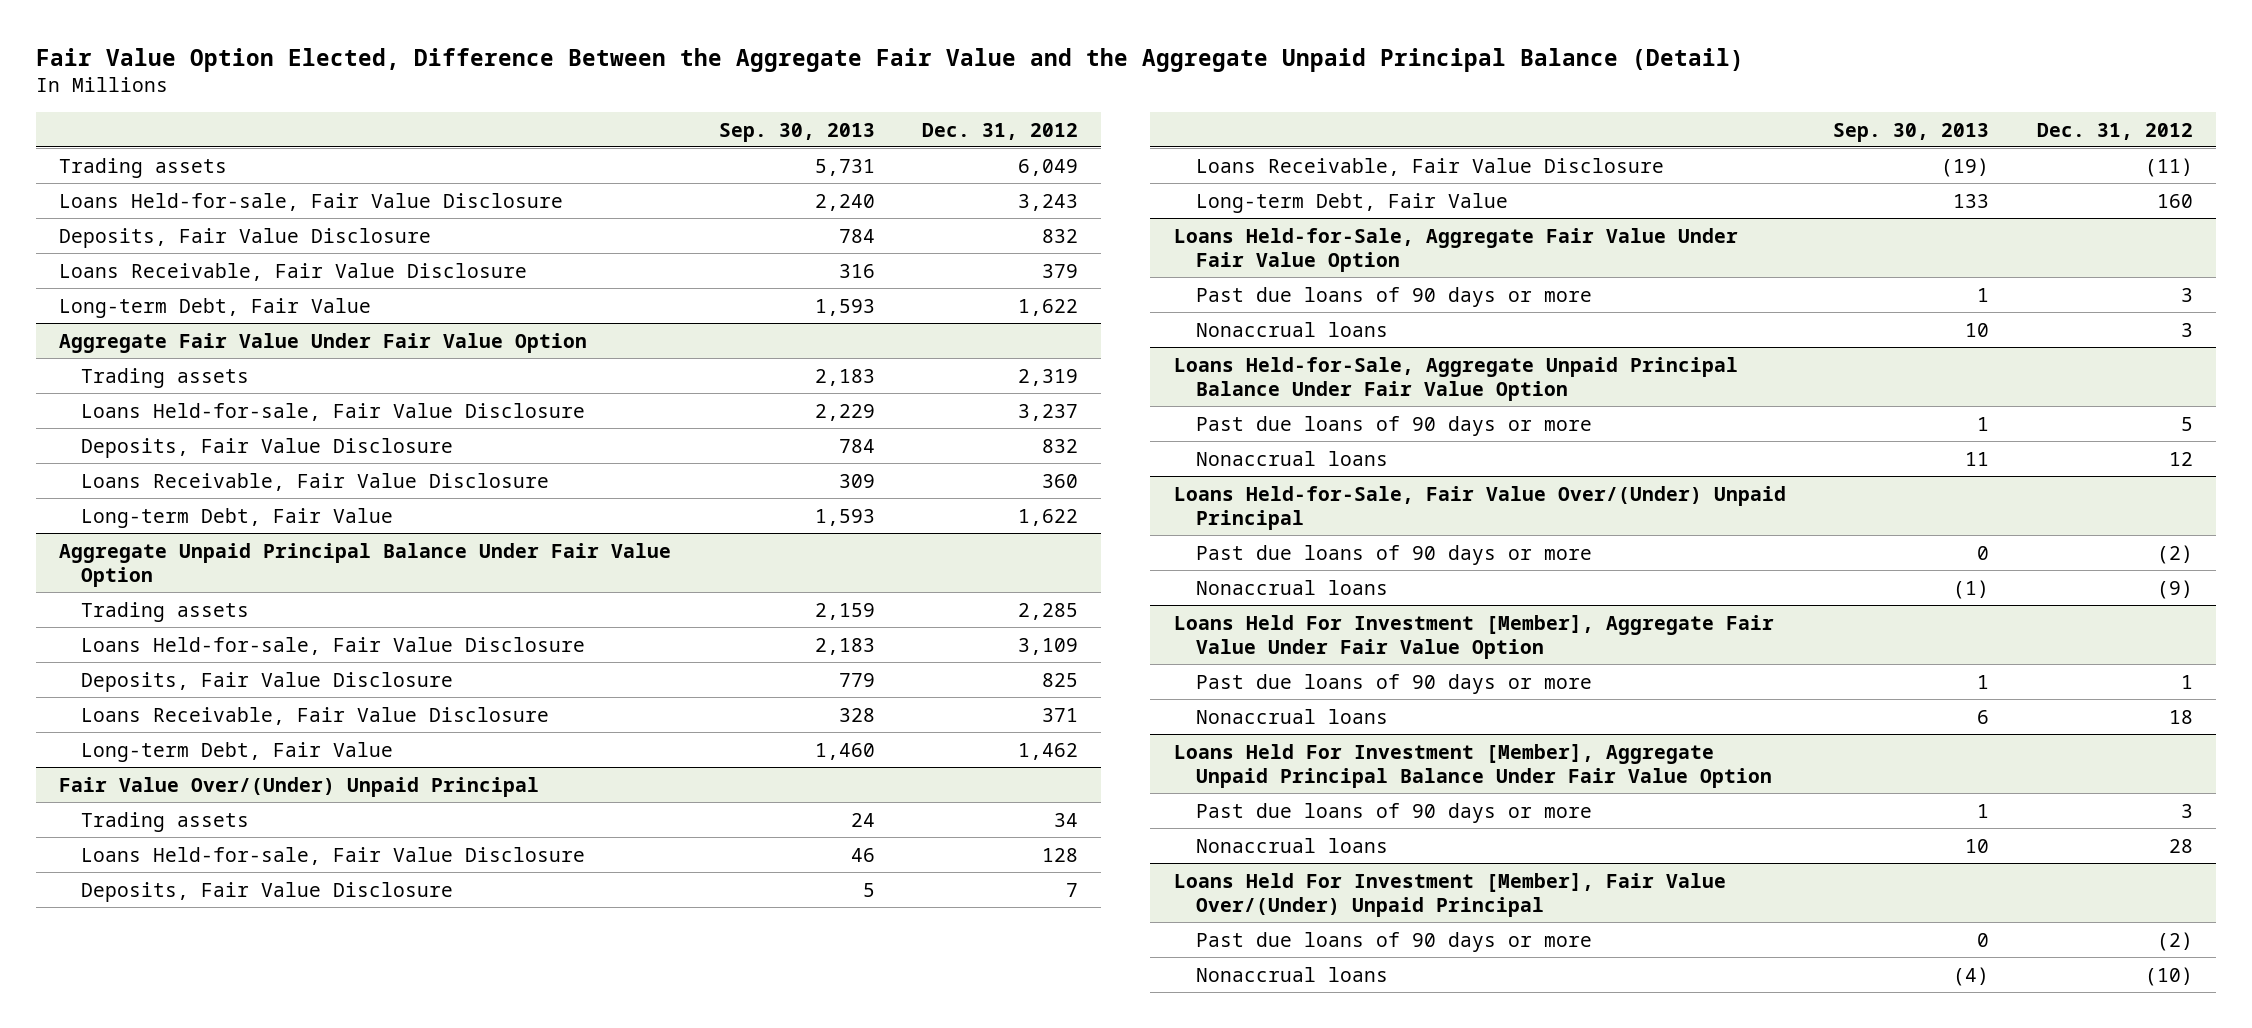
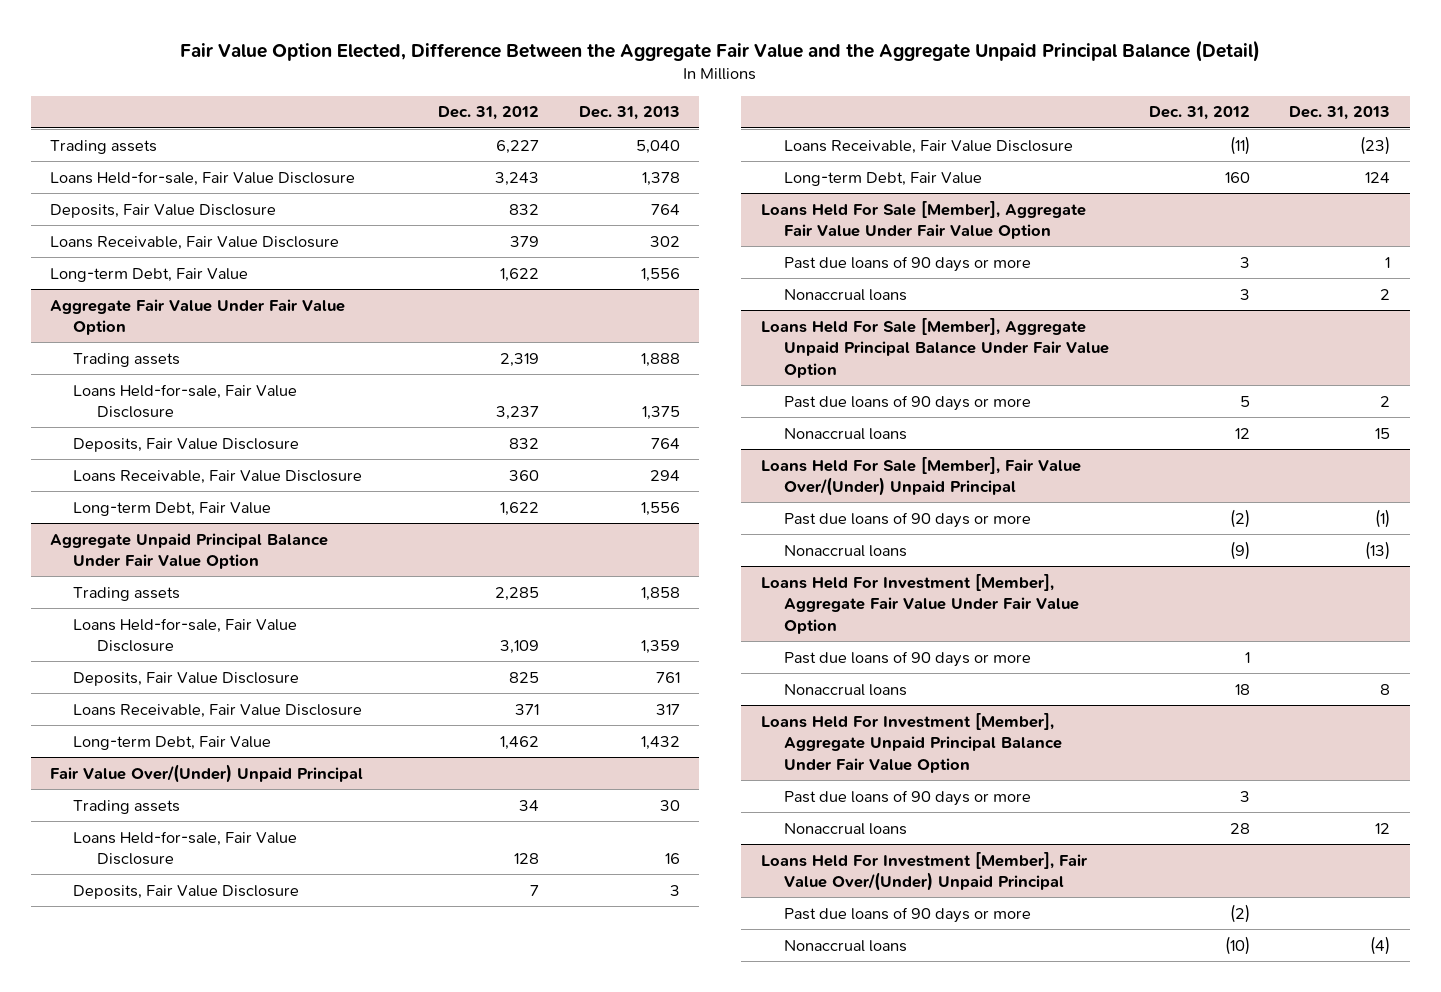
- | Sep. 30, 2013 | Dec. 31, 2012
+ | Dec. 31, 2012 | Dec. 31, 2013
- Trading assets | 5,731 | 6,049
+ Trading assets | 6,227 | 5,040
- Loans Held-for-Sale, Aggregate Fair Value Under Fair Value Option
+ Loans Held For Sale [Member], Aggregate Fair Value Under Fair Value Option
- Loans Held-for-Sale, Aggregate Unpaid Principal Balance Under Fair Value Option
+ Loans Held For Sale [Member], Aggregate Unpaid Principal Balance Under Fair Value Option
- Loans Held-for-Sale, Fair Value Over/(Under) Unpaid Principal
+ Loans Held For Sale [Member], Fair Value Over/(Under) Unpaid Principal

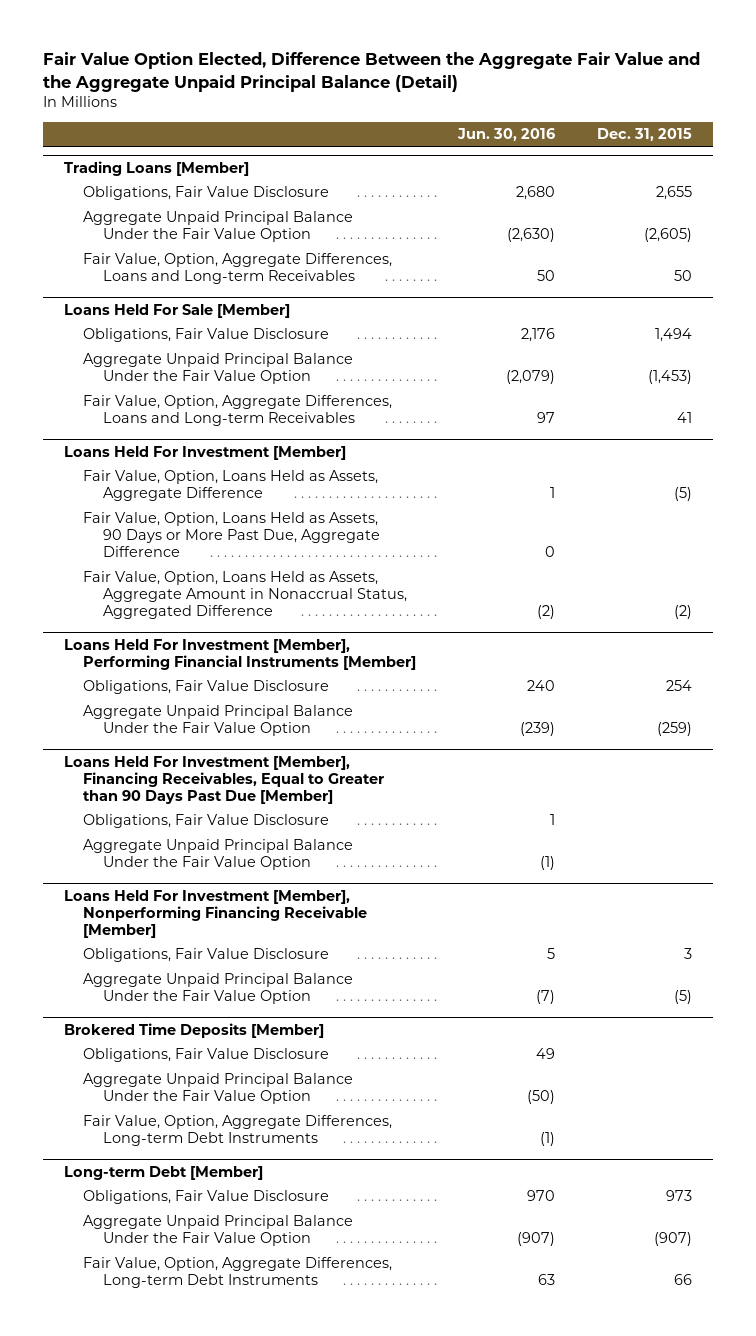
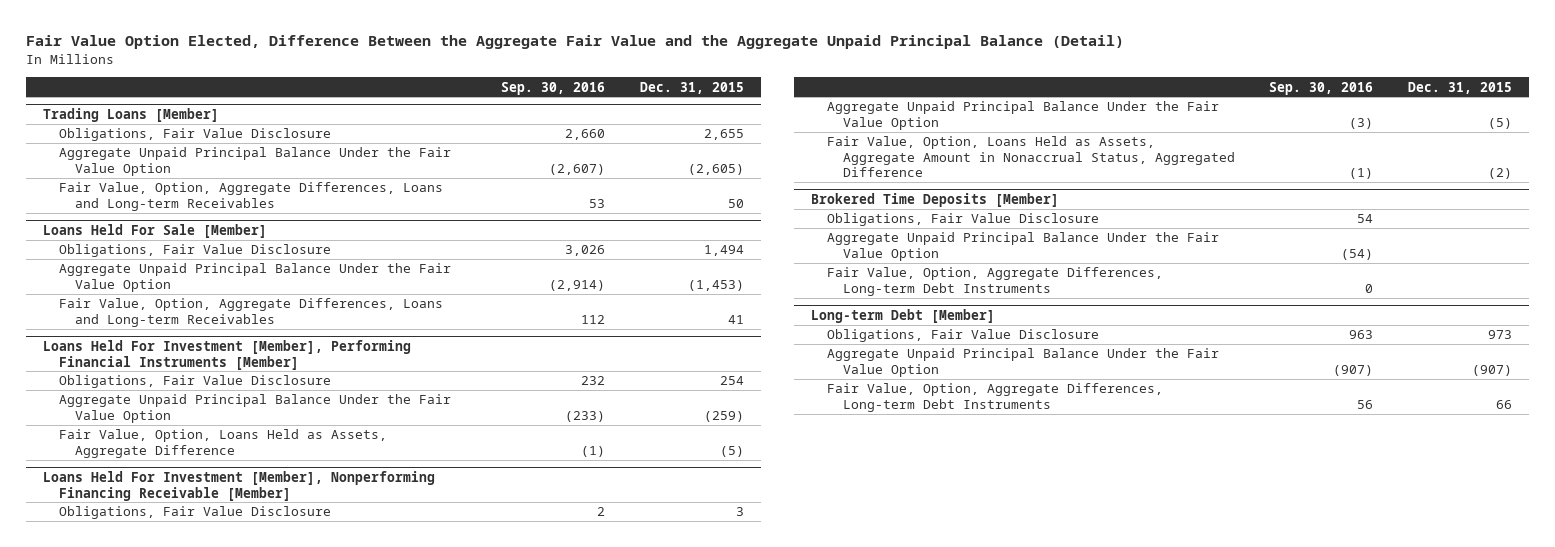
- | Jun. 30, 2016 | Dec. 31, 2015
+ | Sep. 30, 2016 | Dec. 31, 2015
- Loans Held For Investment [Member]
- Fair Value, Option, Loans Held as Assets, Aggregate Difference | 1 | (5)
- Fair Value, Option, Loans Held as Assets, 90 Days or More Past Due, Aggregate Difference | 0 |
- Fair Value, Option, Loans Held as Assets, Aggregate Amount in Nonaccrual Status, Aggregated Difference | (2) | (2)
- Loans Held For Investment [Member], Financing Receivables, Equal to Greater than 90 Days Past Due [Member]
- Obligations, Fair Value Disclosure | 1 |
- Aggregate Unpaid Principal Balance Under the Fair Value Option | (1) |
@ Loans Held For Investment [Member], Performing Financial Instruments [Member]
+ Fair Value, Option, Loans Held as Assets, Aggregate Difference | (1) | (5)
@ Loans Held For Investment [Member], Nonperforming Financing Receivable [Member]
+ Fair Value, Option, Loans Held as Assets, Aggregate Amount in Nonaccrual Status, Aggregated Difference | (1) | (2)

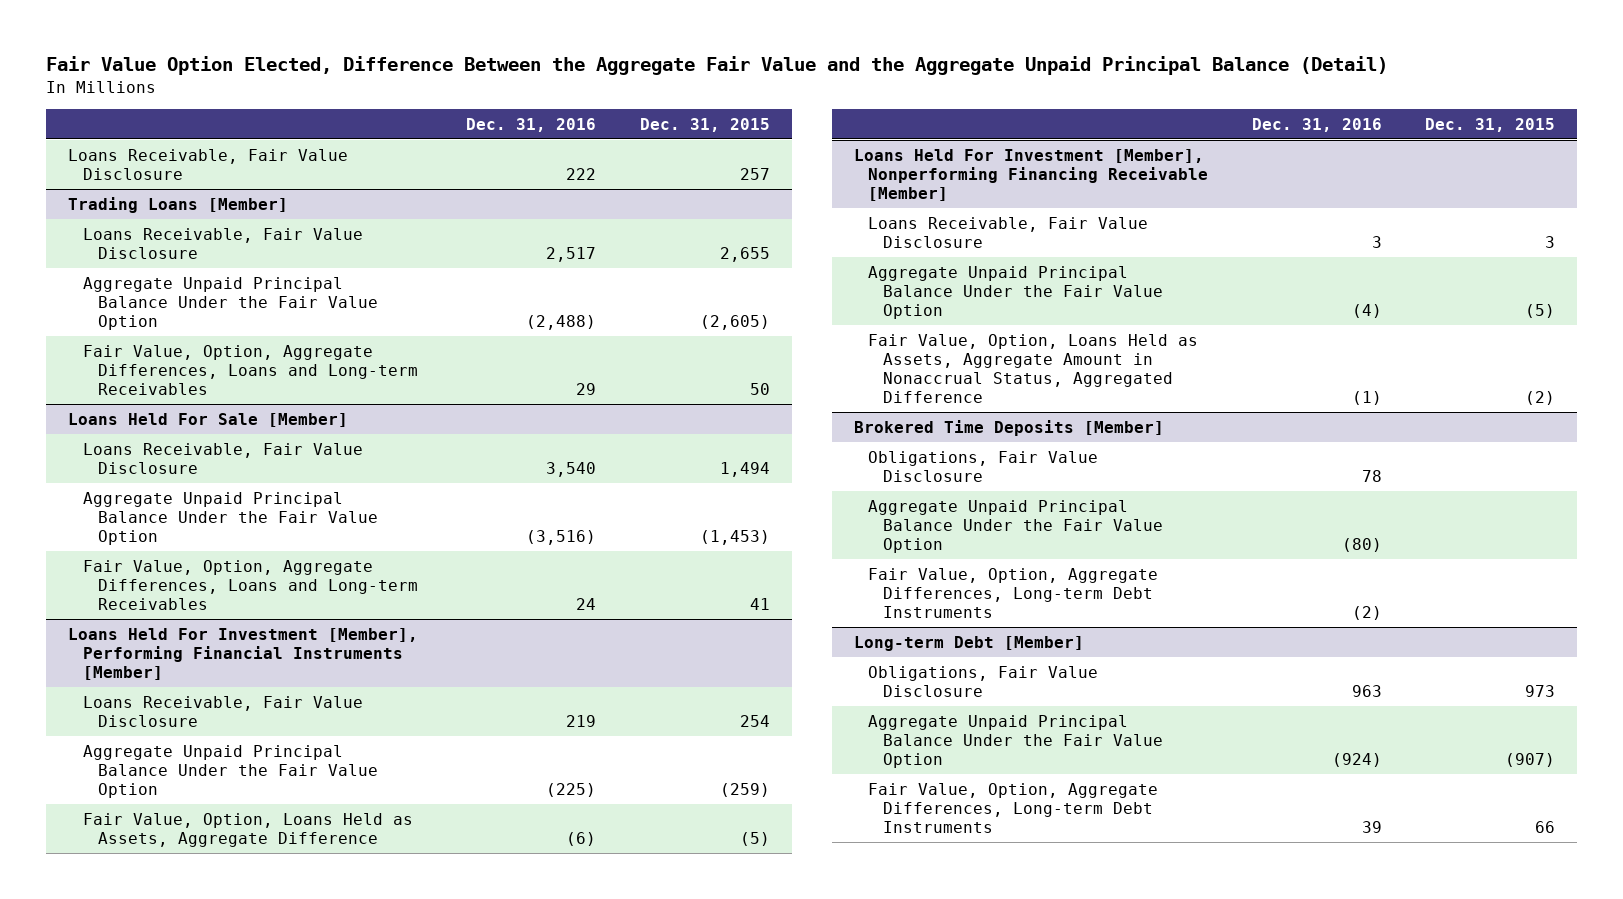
- | Sep. 30, 2016 | Dec. 31, 2015
+ | Dec. 31, 2016 | Dec. 31, 2015
+ Loans Receivable, Fair Value Disclosure | 222 | 257
@ Trading Loans [Member]
- Obligations, Fair Value Disclosure | 2,660 | 2,655
+ Loans Receivable, Fair Value Disclosure | 2,517 | 2,655
@ Loans Held For Sale [Member]
- Obligations, Fair Value Disclosure | 3,026 | 1,494
+ Loans Receivable, Fair Value Disclosure | 3,540 | 1,494
@ Loans Held For Investment [Member], Performing Financial Instruments [Member]
- Obligations, Fair Value Disclosure | 232 | 254
+ Loans Receivable, Fair Value Disclosure | 219 | 254
@ Loans Held For Investment [Member], Nonperforming Financing Receivable [Member]
- Obligations, Fair Value Disclosure | 2 | 3
+ Loans Receivable, Fair Value Disclosure | 3 | 3

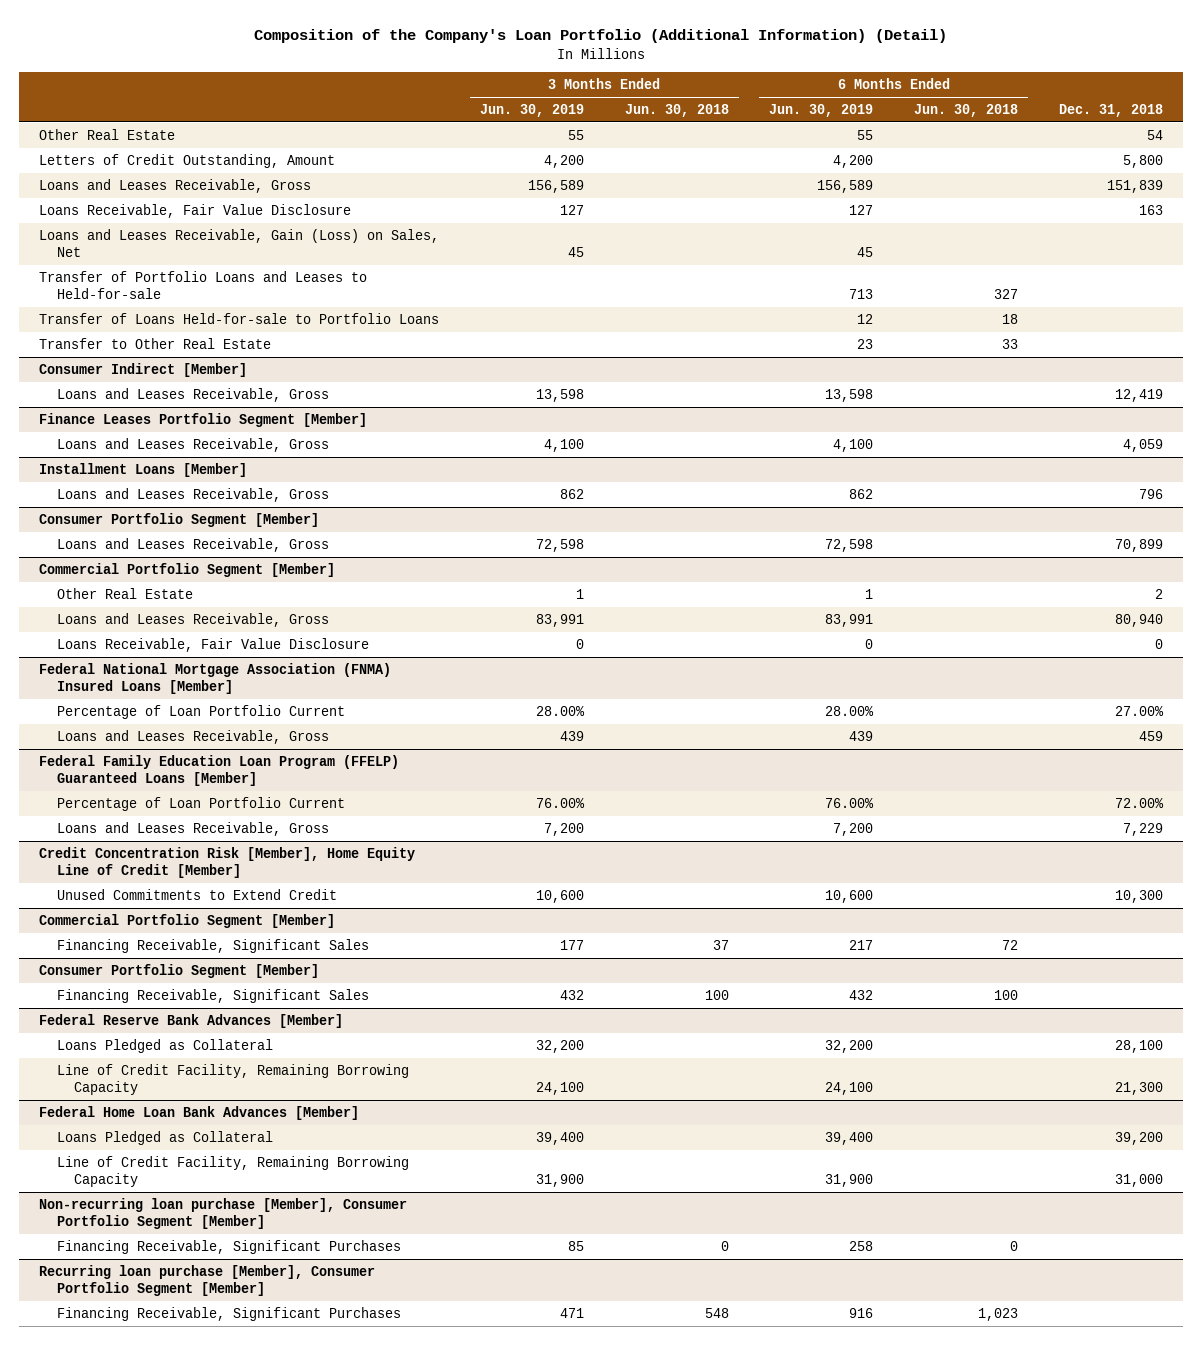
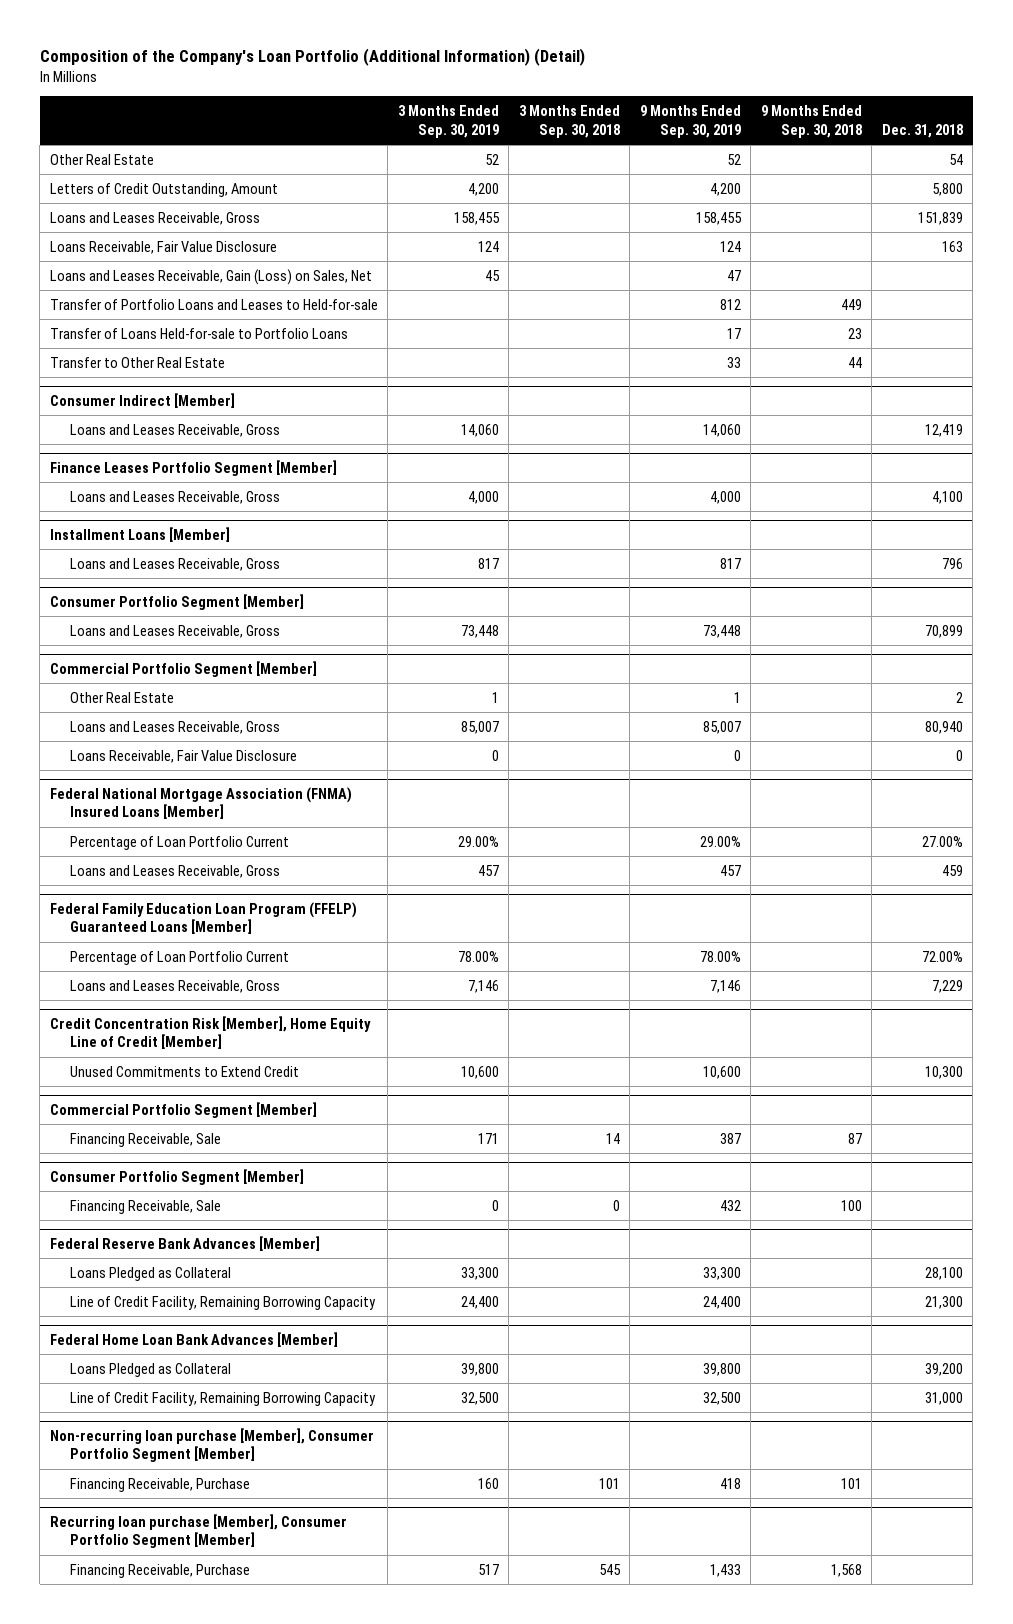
- | 3 Months Ended Jun. 30, 2019 | 3 Months Ended Jun. 30, 2018 | 6 Months Ended Jun. 30, 2019 | 6 Months Ended Jun. 30, 2018 | Dec. 31, 2018
+ | 3 Months Ended Sep. 30, 2019 | 3 Months Ended Sep. 30, 2018 | 9 Months Ended Sep. 30, 2019 | 9 Months Ended Sep. 30, 2018 | Dec. 31, 2018
@ Finance Leases Portfolio Segment [Member]
- Loans and Leases Receivable, Gross | 4,100 | | 4,100 | | 4,059
+ Loans and Leases Receivable, Gross | 4,000 | | 4,000 | | 4,100
@ Commercial Portfolio Segment [Member]
- Financing Receivable, Significant Sales | 177 | 37 | 217 | 72 |
+ Financing Receivable, Sale | 171 | 14 | 387 | 87 |
@ Consumer Portfolio Segment [Member]
- Financing Receivable, Significant Sales | 432 | 100 | 432 | 100 |
+ Financing Receivable, Sale | 0 | 0 | 432 | 100 |
@ Non-recurring loan purchase [Member], Consumer Portfolio Segment [Member]
- Financing Receivable, Significant Purchases | 85 | 0 | 258 | 0 |
+ Financing Receivable, Purchase | 160 | 101 | 418 | 101 |
@ Recurring loan purchase [Member], Consumer Portfolio Segment [Member]
- Financing Receivable, Significant Purchases | 471 | 548 | 916 | 1,023 |
+ Financing Receivable, Purchase | 517 | 545 | 1,433 | 1,568 |

